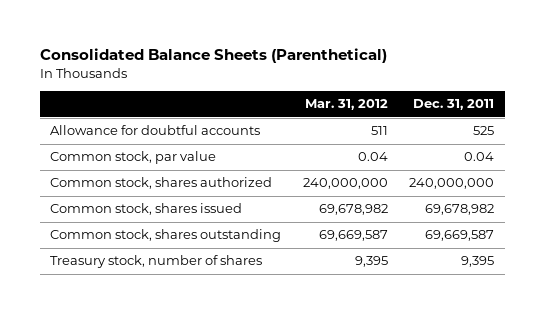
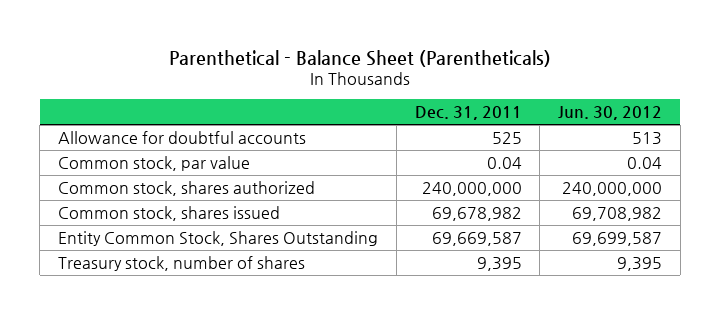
- Consolidated Balance Sheets (Parenthetical)
+ Parenthetical - Balance Sheet (Parentheticals)
- | Mar. 31, 2012 | Dec. 31, 2011
+ | Dec. 31, 2011 | Jun. 30, 2012
- Common stock, shares outstanding | 69,669,587 | 69,669,587
+ Entity Common Stock, Shares Outstanding | 69,669,587 | 69,699,587

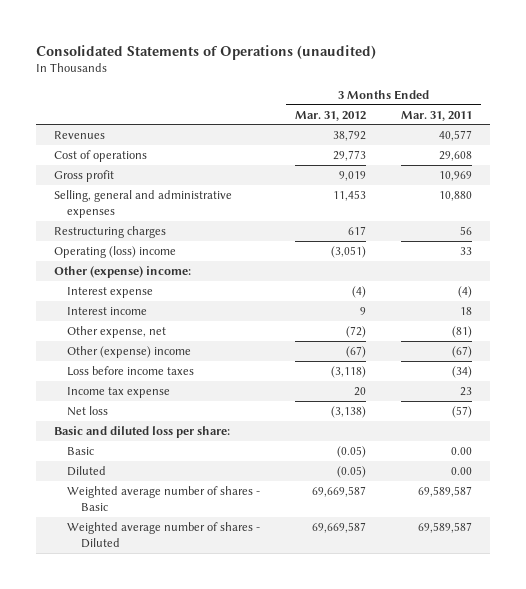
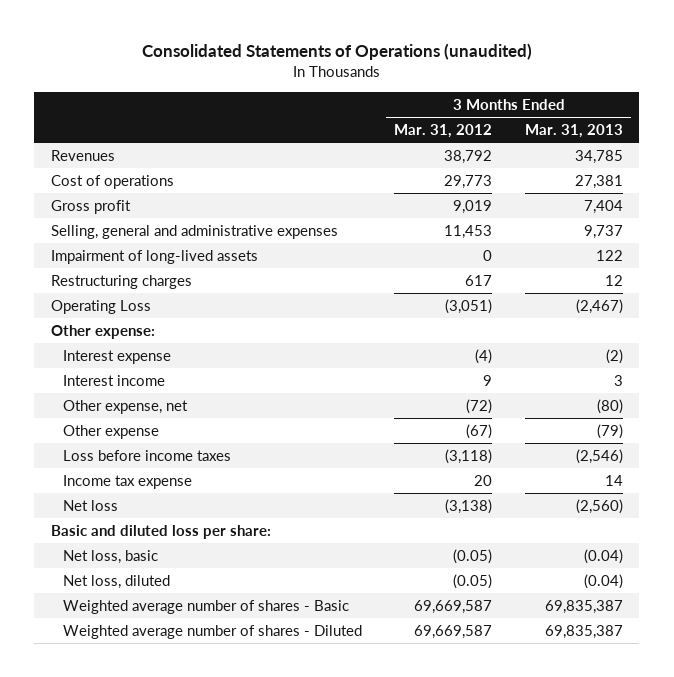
- | 3 Months Ended Mar. 31, 2012 | 3 Months Ended Mar. 31, 2011
+ | 3 Months Ended Mar. 31, 2012 | 3 Months Ended Mar. 31, 2013
+ Impairment of long-lived assets | 0 | 122
- Operating (loss) income | (3,051) | 33
- Other (expense) income:
+ Operating Loss | (3,051) | (2,467)
+ Other expense:
- Other (expense) income | (67) | (67)
+ Other expense | (67) | (79)
- Basic | (0.05) | 0.00
- Diluted | (0.05) | 0.00
+ Net loss, basic | (0.05) | (0.04)
+ Net loss, diluted | (0.05) | (0.04)

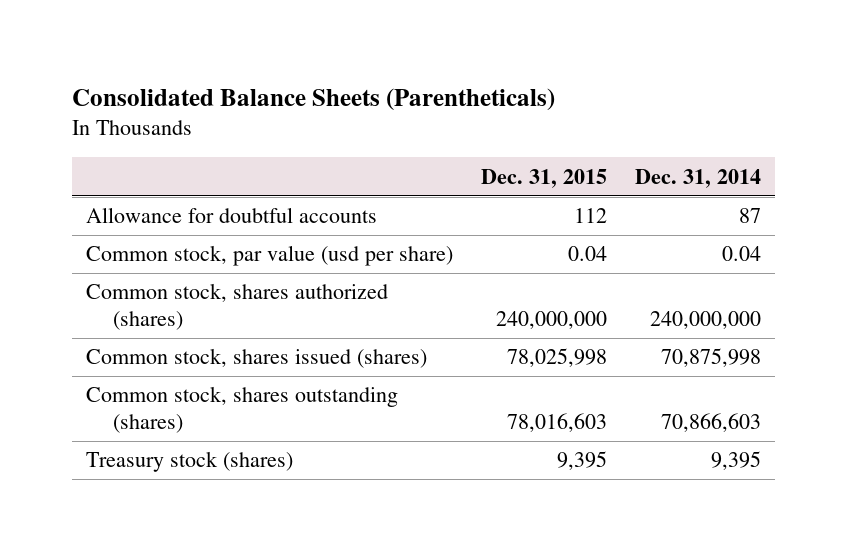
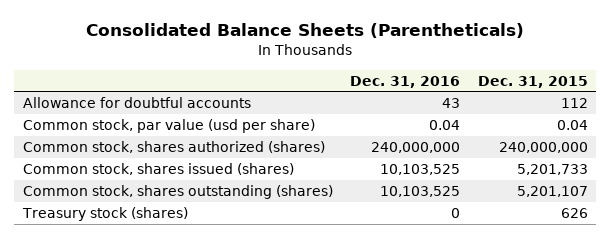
- | Dec. 31, 2015 | Dec. 31, 2014
+ | Dec. 31, 2016 | Dec. 31, 2015
- Common stock, shares issued (shares) | 78,025,998 | 70,875,998
- Common stock, shares outstanding (shares) | 78,016,603 | 70,866,603
- Treasury stock (shares) | 9,395 | 9,395
+ Common stock, shares issued (shares) | 10,103,525 | 5,201,733
+ Common stock, shares outstanding (shares) | 10,103,525 | 5,201,107
+ Treasury stock (shares) | 0 | 626

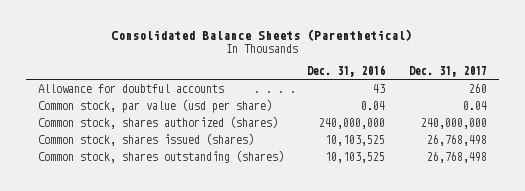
- Consolidated Balance Sheets (Parentheticals)
+ Consolidated Balance Sheets (Parenthetical)
- | Dec. 31, 2016 | Dec. 31, 2015
+ | Dec. 31, 2016 | Dec. 31, 2017
- Treasury stock (shares) | 0 | 626

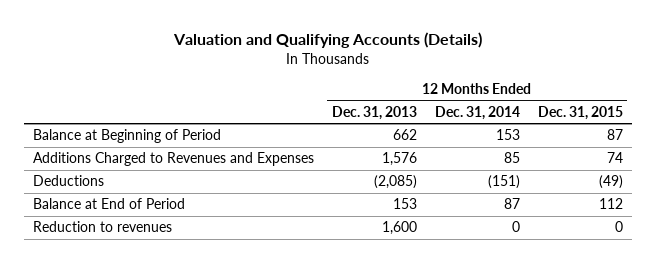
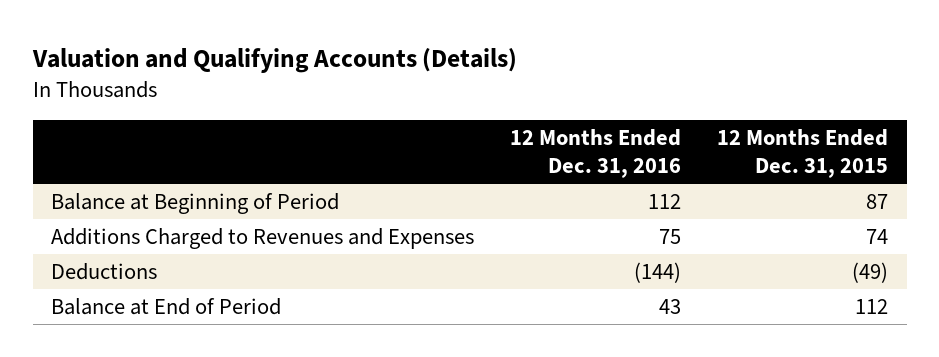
- | 12 Months Ended Dec. 31, 2013 | 12 Months Ended Dec. 31, 2014 | 12 Months Ended Dec. 31, 2015
+ | 12 Months Ended Dec. 31, 2016 | 12 Months Ended Dec. 31, 2015
- Reduction to revenues | 1,600 | 0 | 0

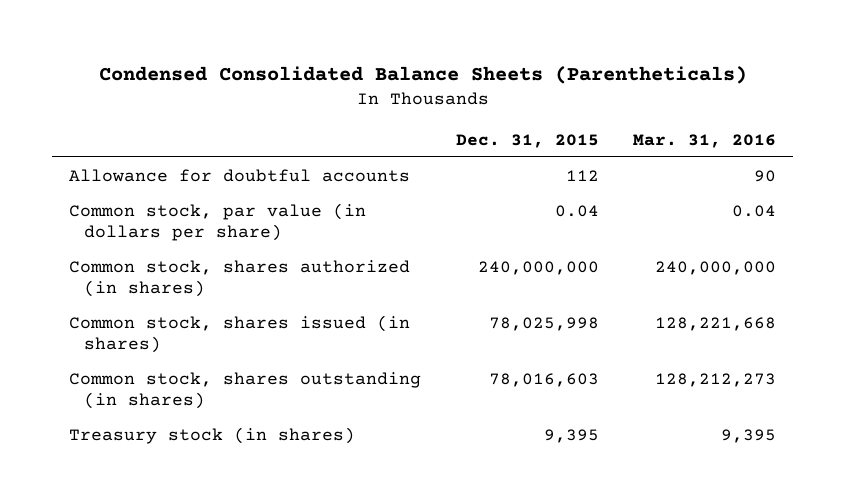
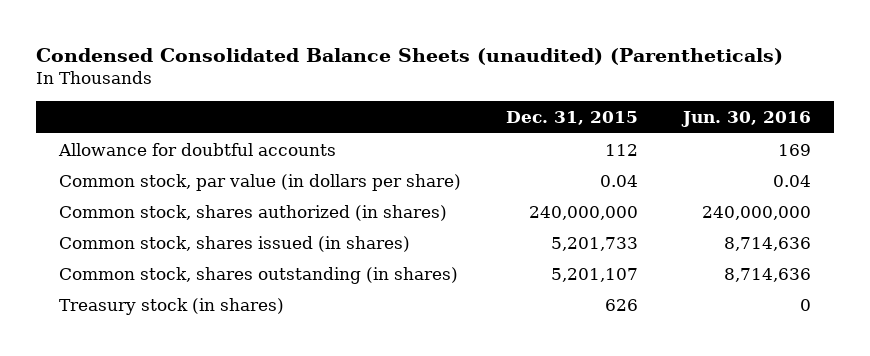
- Condensed Consolidated Balance Sheets (Parentheticals)
+ Condensed Consolidated Balance Sheets (unaudited) (Parentheticals)
- | Dec. 31, 2015 | Mar. 31, 2016
+ | Dec. 31, 2015 | Jun. 30, 2016
- Common stock, shares issued (in shares) | 78,025,998 | 128,221,668
- Common stock, shares outstanding (in shares) | 78,016,603 | 128,212,273
- Treasury stock (in shares) | 9,395 | 9,395
+ Common stock, shares issued (in shares) | 5,201,733 | 8,714,636
+ Common stock, shares outstanding (in shares) | 5,201,107 | 8,714,636
+ Treasury stock (in shares) | 626 | 0

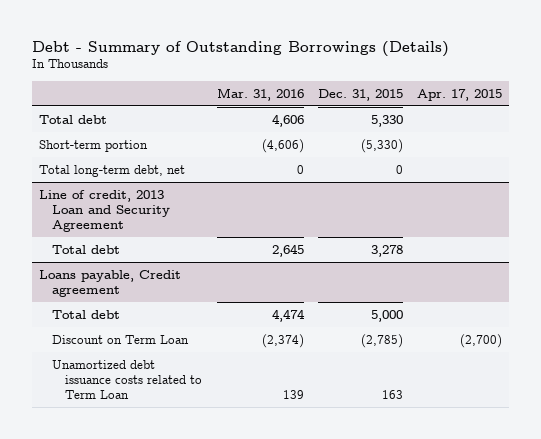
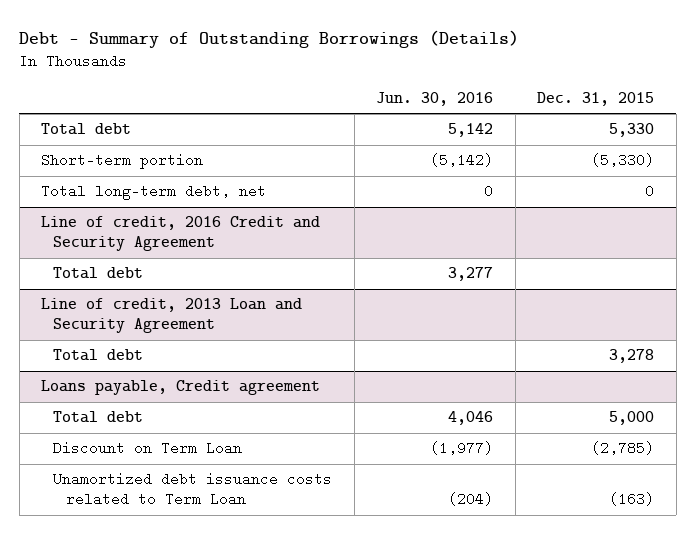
- | Mar. 31, 2016 | Dec. 31, 2015 | Apr. 17, 2015
+ | Jun. 30, 2016 | Dec. 31, 2015
+ Line of credit, 2016 Credit and Security Agreement
+ Total debt | 3,277 |
@ Loans payable, Credit agreement
- Unamortized debt issuance costs related to Term Loan | 139 | 163 |
+ Unamortized debt issuance costs related to Term Loan | (204) | (163)

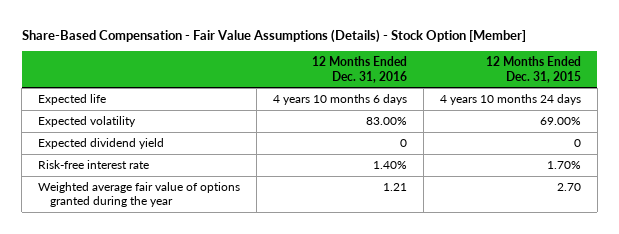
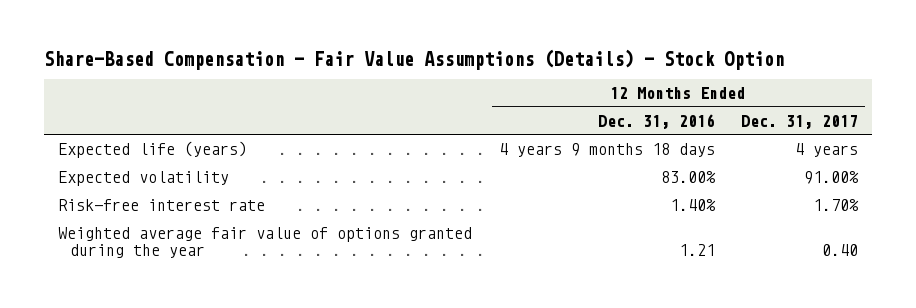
- Share-Based Compensation - Fair Value Assumptions (Details) - Stock Option [Member]
+ Share-Based Compensation - Fair Value Assumptions (Details) - Stock Option
- | 12 Months Ended Dec. 31, 2016 | 12 Months Ended Dec. 31, 2015
+ | 12 Months Ended Dec. 31, 2016 | 12 Months Ended Dec. 31, 2017
- Expected life | 4 years 10 months 6 days | 4 years 10 months 24 days
+ Expected life (years) | 4 years 9 months 18 days | 4 years
- Expected dividend yield | 0 | 0

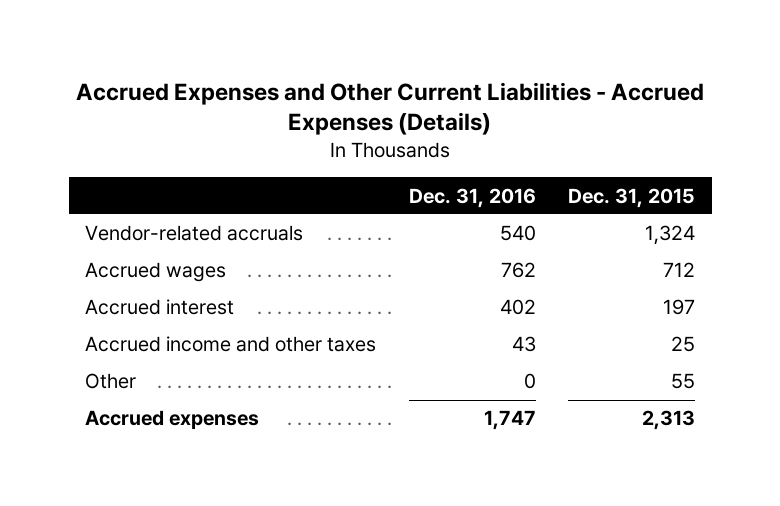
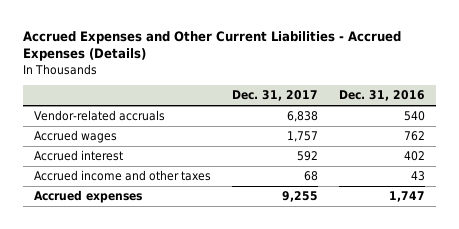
- | Dec. 31, 2016 | Dec. 31, 2015
+ | Dec. 31, 2017 | Dec. 31, 2016
- Other | 0 | 55

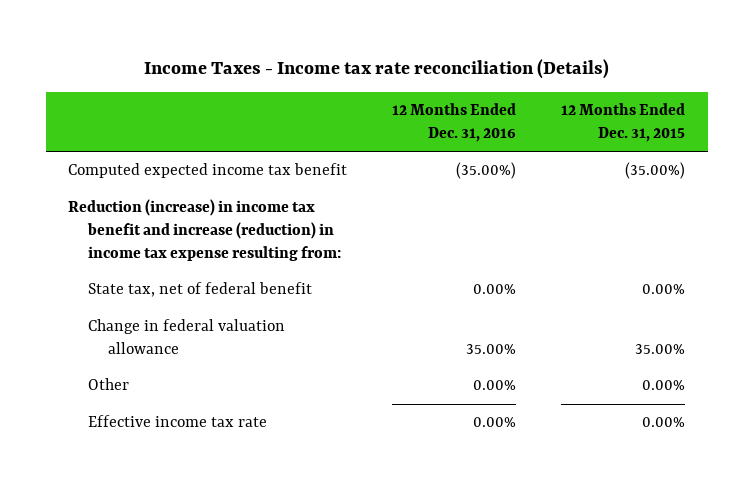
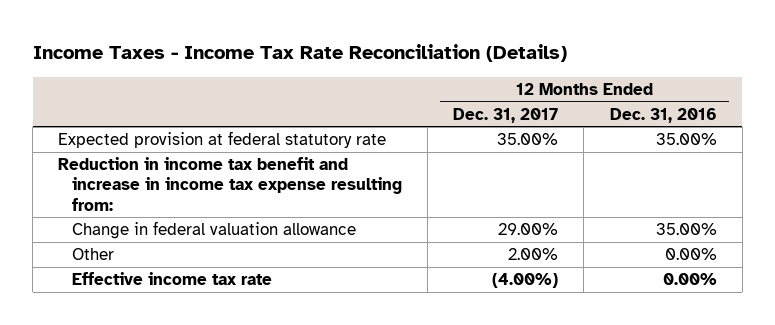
- Income Taxes - Income tax rate reconciliation (Details)
+ Income Taxes - Income Tax Rate Reconciliation (Details)
- | 12 Months Ended Dec. 31, 2016 | 12 Months Ended Dec. 31, 2015
+ | 12 Months Ended Dec. 31, 2017 | 12 Months Ended Dec. 31, 2016
- Computed expected income tax benefit | (35.00%) | (35.00%)
- Reduction (increase) in income tax benefit and increase (reduction) in income tax expense resulting from:
- State tax, net of federal benefit | 0.00% | 0.00%
+ Expected provision at federal statutory rate | 35.00% | 35.00%
+ Reduction in income tax benefit and increase in income tax expense resulting from:

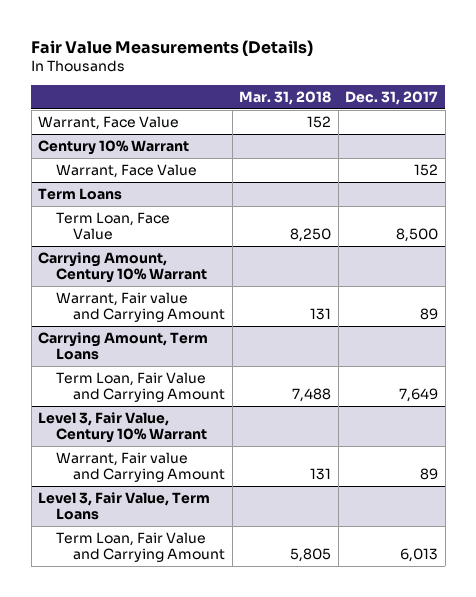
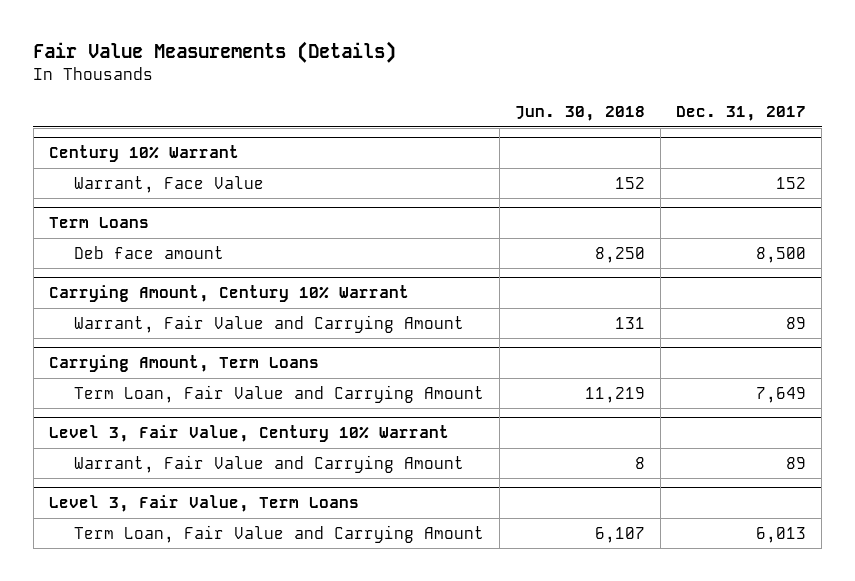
- | Mar. 31, 2018 | Dec. 31, 2017
+ | Jun. 30, 2018 | Dec. 31, 2017
- Warrant, Face Value | 152 |
@ Term Loans
- Term Loan, Face Value | 8,250 | 8,500
+ Deb face amount | 8,250 | 8,500
@ Carrying Amount, Century 10% Warrant
- Warrant, Fair value and Carrying Amount | 131 | 89
+ Warrant, Fair Value and Carrying Amount | 131 | 89
@ Level 3, Fair Value, Century 10% Warrant
- Warrant, Fair value and Carrying Amount | 131 | 89
+ Warrant, Fair Value and Carrying Amount | 8 | 89

